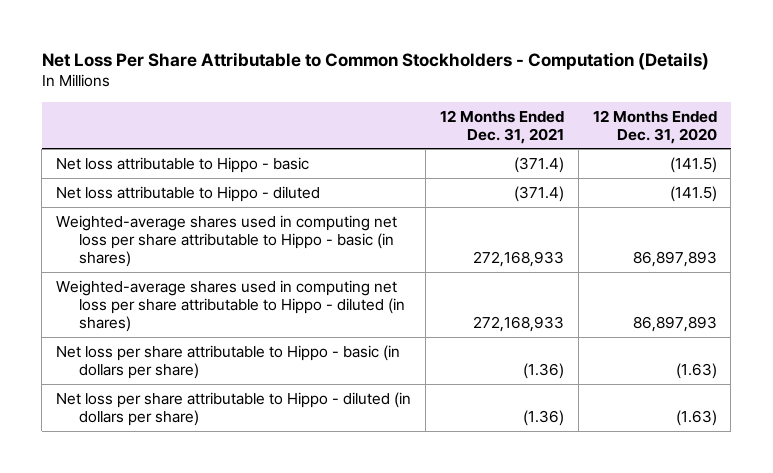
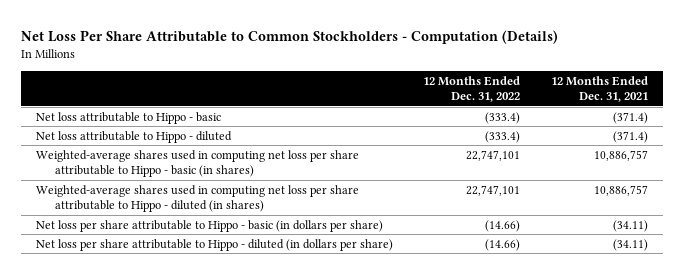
- | 12 Months Ended Dec. 31, 2021 | 12 Months Ended Dec. 31, 2020
+ | 12 Months Ended Dec. 31, 2022 | 12 Months Ended Dec. 31, 2021
- Weighted-average shares used in computing net loss per share attributable to Hippo - basic (in shares) | 272,168,933 | 86,897,893
- Weighted-average shares used in computing net loss per share attributable to Hippo - diluted (in shares) | 272,168,933 | 86,897,893
- Net loss per share attributable to Hippo - basic (in dollars per share) | (1.36) | (1.63)
- Net loss per share attributable to Hippo - diluted (in dollars per share) | (1.36) | (1.63)
+ Weighted-average shares used in computing net loss per share attributable to Hippo - basic (in shares) | 22,747,101 | 10,886,757
+ Weighted-average shares used in computing net loss per share attributable to Hippo - diluted (in shares) | 22,747,101 | 10,886,757
+ Net loss per share attributable to Hippo - basic (in dollars per share) | (14.66) | (34.11)
+ Net loss per share attributable to Hippo - diluted (in dollars per share) | (14.66) | (34.11)

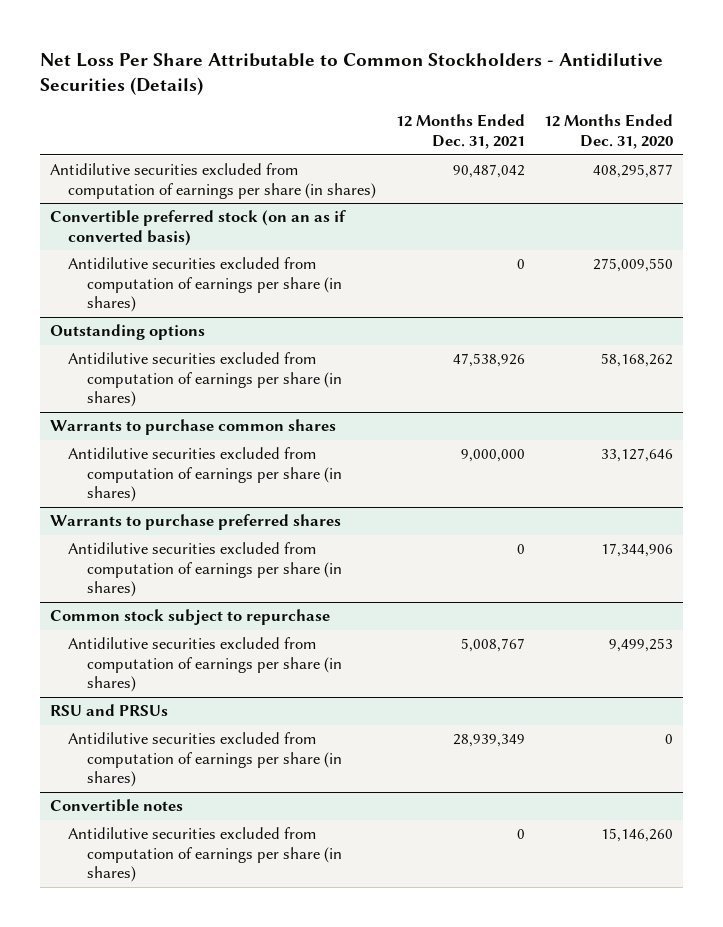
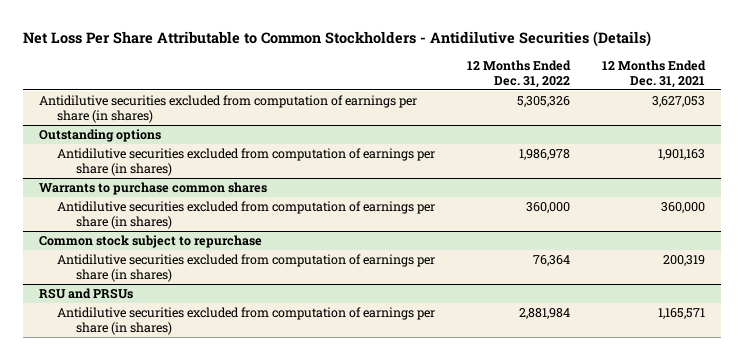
- | 12 Months Ended Dec. 31, 2021 | 12 Months Ended Dec. 31, 2020
+ | 12 Months Ended Dec. 31, 2022 | 12 Months Ended Dec. 31, 2021
- Antidilutive securities excluded from computation of earnings per share (in shares) | 90,487,042 | 408,295,877
- Convertible preferred stock (on an as if converted basis)
- Antidilutive securities excluded from computation of earnings per share (in shares) | 0 | 275,009,550
+ Antidilutive securities excluded from computation of earnings per share (in shares) | 5,305,326 | 3,627,053
@ Outstanding options
- Antidilutive securities excluded from computation of earnings per share (in shares) | 47,538,926 | 58,168,262
+ Antidilutive securities excluded from computation of earnings per share (in shares) | 1,986,978 | 1,901,163
@ Warrants to purchase common shares
- Antidilutive securities excluded from computation of earnings per share (in shares) | 9,000,000 | 33,127,646
- Warrants to purchase preferred shares
- Antidilutive securities excluded from computation of earnings per share (in shares) | 0 | 17,344,906
@ Warrants to purchase common shares
+ Antidilutive securities excluded from computation of earnings per share (in shares) | 360,000 | 360,000
@ Common stock subject to repurchase
- Antidilutive securities excluded from computation of earnings per share (in shares) | 5,008,767 | 9,499,253
+ Antidilutive securities excluded from computation of earnings per share (in shares) | 76,364 | 200,319
@ RSU and PRSUs
- Antidilutive securities excluded from computation of earnings per share (in shares) | 28,939,349 | 0
- Convertible notes
- Antidilutive securities excluded from computation of earnings per share (in shares) | 0 | 15,146,260
@ RSU and PRSUs
+ Antidilutive securities excluded from computation of earnings per share (in shares) | 2,881,984 | 1,165,571

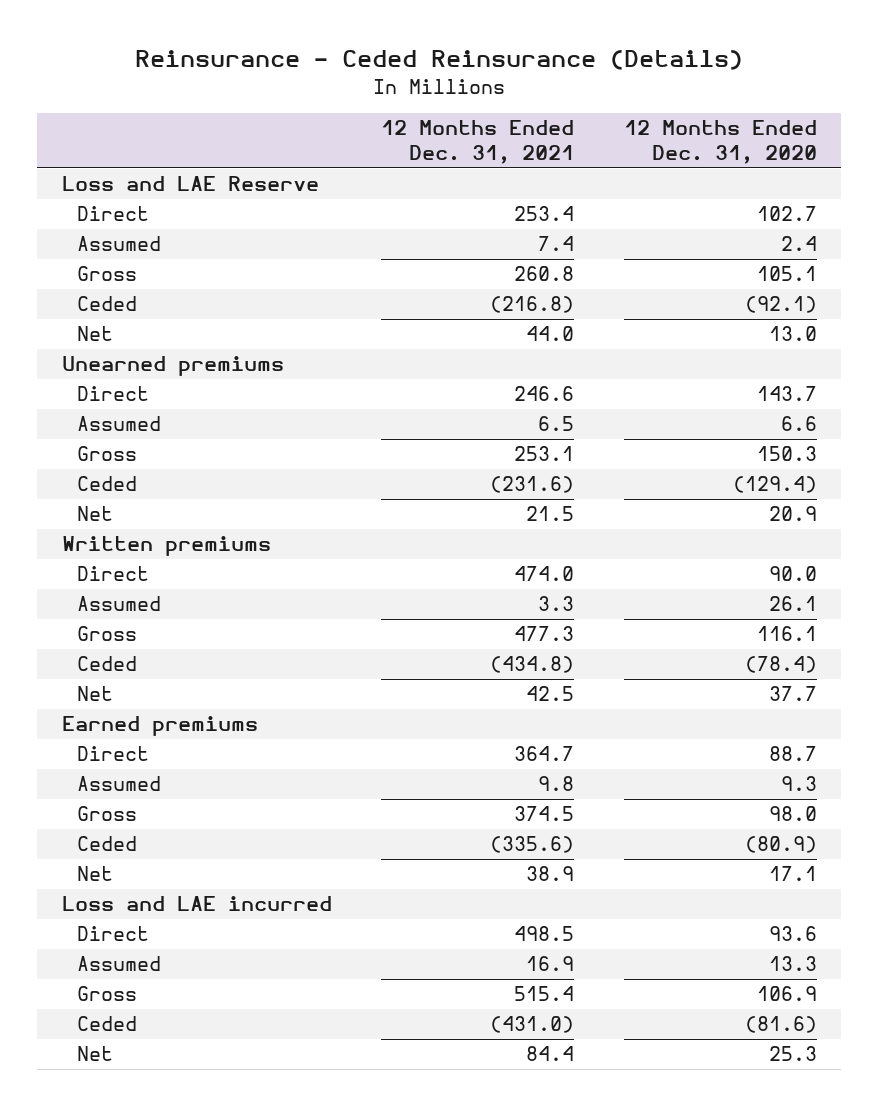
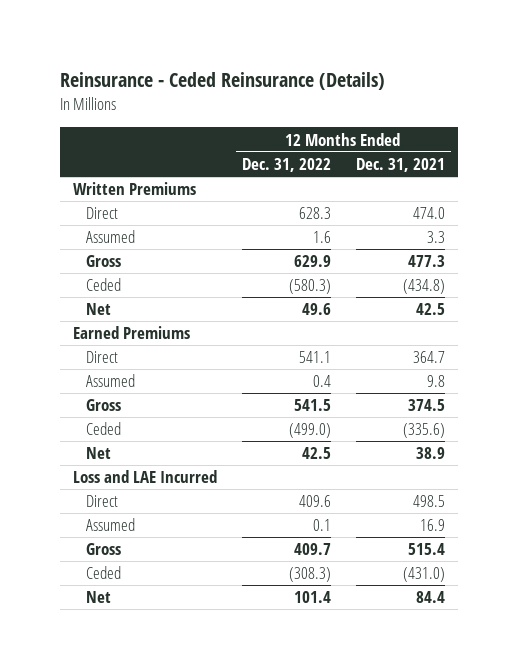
- | 12 Months Ended Dec. 31, 2021 | 12 Months Ended Dec. 31, 2020
+ | 12 Months Ended Dec. 31, 2022 | 12 Months Ended Dec. 31, 2021
- Loss and LAE Reserve
- Direct | 253.4 | 102.7
- Assumed | 7.4 | 2.4
- Gross | 260.8 | 105.1
- Ceded | (216.8) | (92.1)
- Net | 44.0 | 13.0
- Unearned premiums
- Direct | 246.6 | 143.7
- Assumed | 6.5 | 6.6
- Gross | 253.1 | 150.3
- Ceded | (231.6) | (129.4)
- Net | 21.5 | 20.9
- Written premiums
+ Written Premiums
- Earned premiums
+ Earned Premiums
- Loss and LAE incurred
+ Loss and LAE Incurred

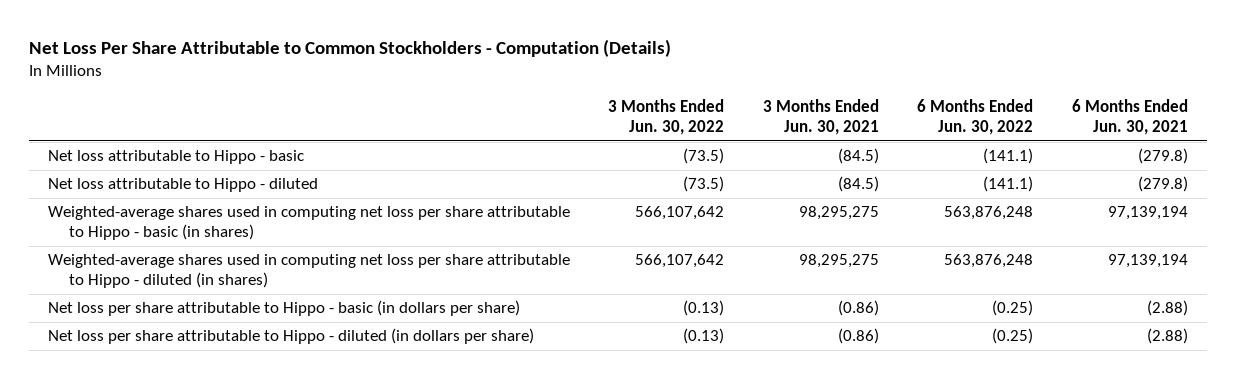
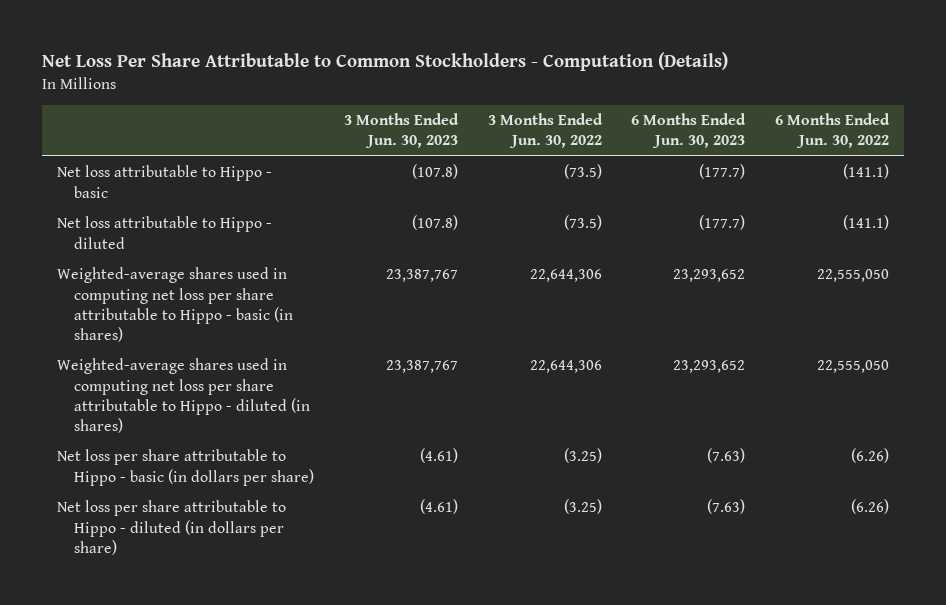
- | 3 Months Ended Jun. 30, 2022 | 3 Months Ended Jun. 30, 2021 | 6 Months Ended Jun. 30, 2022 | 6 Months Ended Jun. 30, 2021
+ | 3 Months Ended Jun. 30, 2023 | 3 Months Ended Jun. 30, 2022 | 6 Months Ended Jun. 30, 2023 | 6 Months Ended Jun. 30, 2022
- Weighted-average shares used in computing net loss per share attributable to Hippo - basic (in shares) | 566,107,642 | 98,295,275 | 563,876,248 | 97,139,194
- Weighted-average shares used in computing net loss per share attributable to Hippo - diluted (in shares) | 566,107,642 | 98,295,275 | 563,876,248 | 97,139,194
- Net loss per share attributable to Hippo - basic (in dollars per share) | (0.13) | (0.86) | (0.25) | (2.88)
- Net loss per share attributable to Hippo - diluted (in dollars per share) | (0.13) | (0.86) | (0.25) | (2.88)
+ Weighted-average shares used in computing net loss per share attributable to Hippo - basic (in shares) | 23,387,767 | 22,644,306 | 23,293,652 | 22,555,050
+ Weighted-average shares used in computing net loss per share attributable to Hippo - diluted (in shares) | 23,387,767 | 22,644,306 | 23,293,652 | 22,555,050
+ Net loss per share attributable to Hippo - basic (in dollars per share) | (4.61) | (3.25) | (7.63) | (6.26)
+ Net loss per share attributable to Hippo - diluted (in dollars per share) | (4.61) | (3.25) | (7.63) | (6.26)

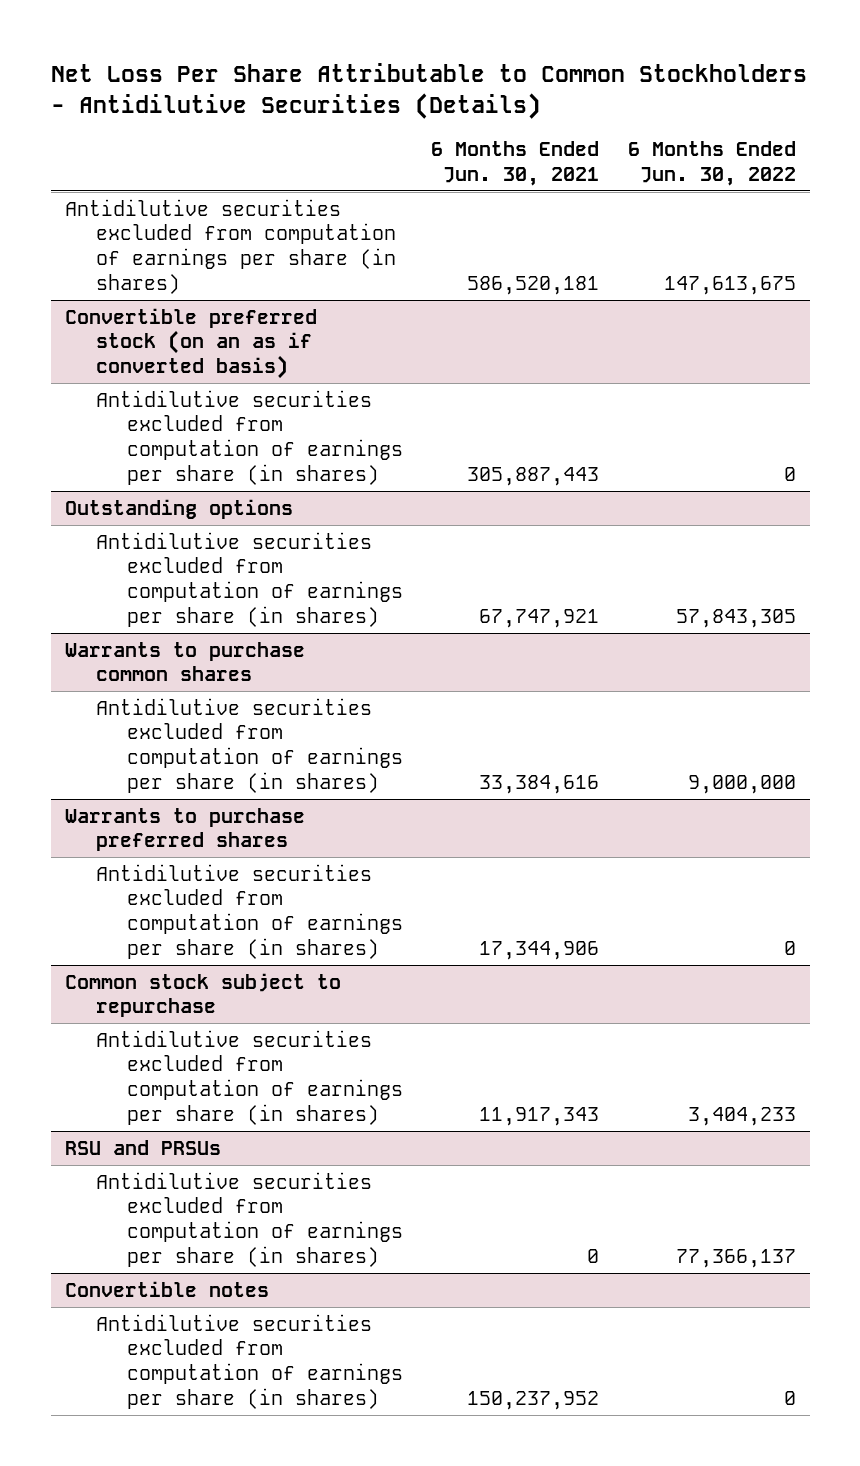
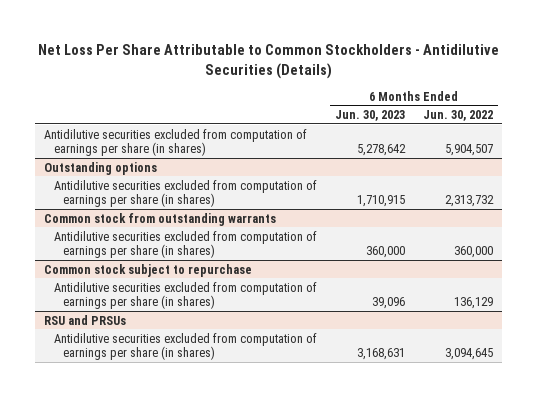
- | 6 Months Ended Jun. 30, 2021 | 6 Months Ended Jun. 30, 2022
+ | 6 Months Ended Jun. 30, 2023 | 6 Months Ended Jun. 30, 2022
- Antidilutive securities excluded from computation of earnings per share (in shares) | 586,520,181 | 147,613,675
- Convertible preferred stock (on an as if converted basis)
- Antidilutive securities excluded from computation of earnings per share (in shares) | 305,887,443 | 0
+ Antidilutive securities excluded from computation of earnings per share (in shares) | 5,278,642 | 5,904,507
@ Outstanding options
- Antidilutive securities excluded from computation of earnings per share (in shares) | 67,747,921 | 57,843,305
- Warrants to purchase common shares
- Antidilutive securities excluded from computation of earnings per share (in shares) | 33,384,616 | 9,000,000
- Warrants to purchase preferred shares
- Antidilutive securities excluded from computation of earnings per share (in shares) | 17,344,906 | 0
@ Outstanding options
+ Antidilutive securities excluded from computation of earnings per share (in shares) | 1,710,915 | 2,313,732
+ Common stock from outstanding warrants
+ Antidilutive securities excluded from computation of earnings per share (in shares) | 360,000 | 360,000
@ Common stock subject to repurchase
- Antidilutive securities excluded from computation of earnings per share (in shares) | 11,917,343 | 3,404,233
+ Antidilutive securities excluded from computation of earnings per share (in shares) | 39,096 | 136,129
@ RSU and PRSUs
- Antidilutive securities excluded from computation of earnings per share (in shares) | 0 | 77,366,137
- Convertible notes
- Antidilutive securities excluded from computation of earnings per share (in shares) | 150,237,952 | 0
@ RSU and PRSUs
+ Antidilutive securities excluded from computation of earnings per share (in shares) | 3,168,631 | 3,094,645

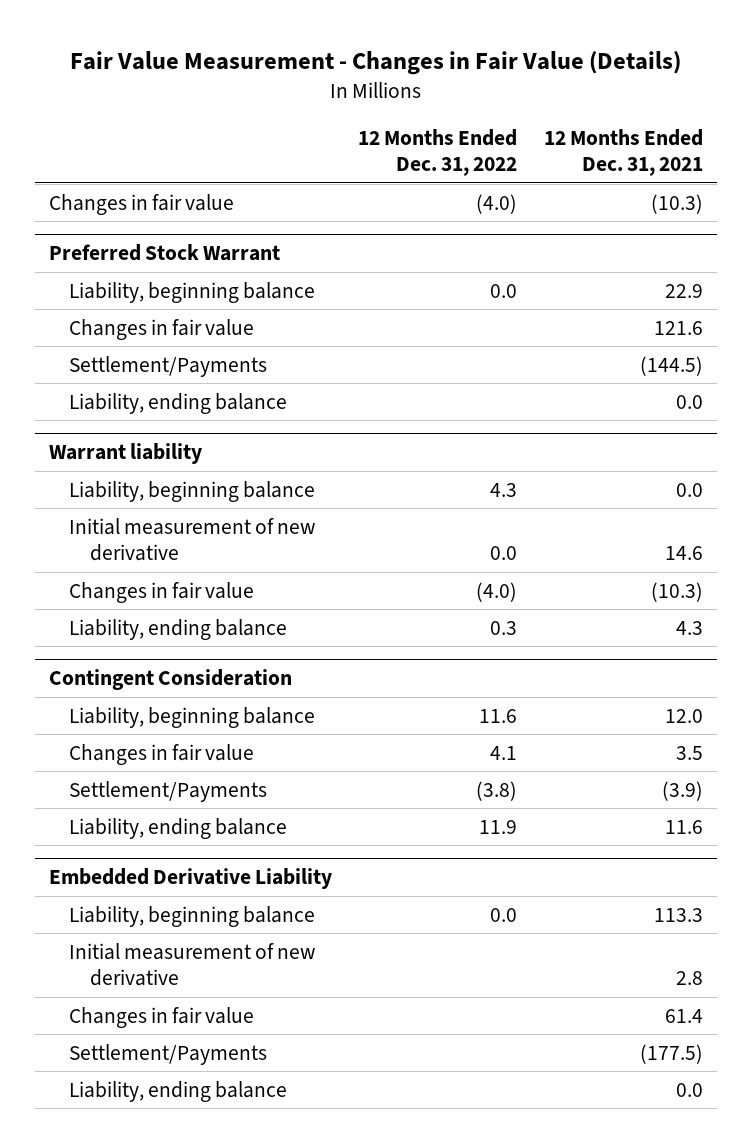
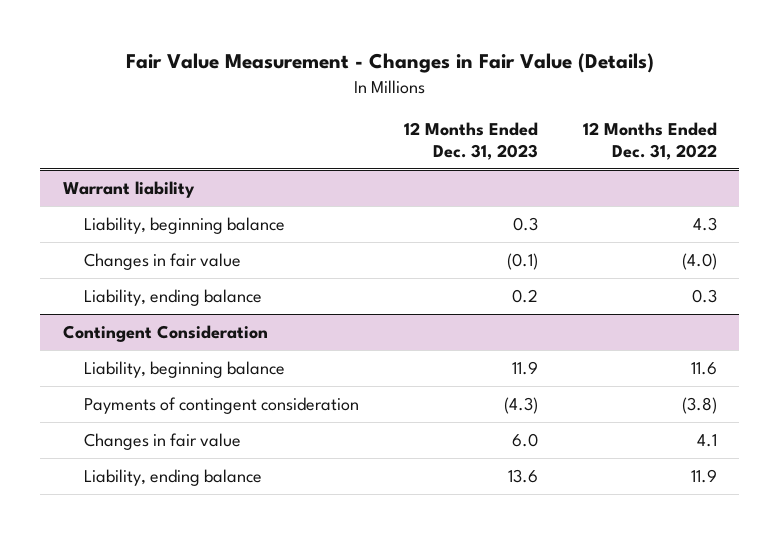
- | 12 Months Ended Dec. 31, 2022 | 12 Months Ended Dec. 31, 2021
+ | 12 Months Ended Dec. 31, 2023 | 12 Months Ended Dec. 31, 2022
- Changes in fair value | (4.0) | (10.3)
- Preferred Stock Warrant
- Liability, beginning balance | 0.0 | 22.9
- Changes in fair value | | 121.6
- Settlement/Payments | | (144.5)
- Liability, ending balance | | 0.0
@ Warrant liability
- Initial measurement of new derivative | 0.0 | 14.6
@ Contingent Consideration
+ Payments of contingent consideration | (4.3) | (3.8)
- Settlement/Payments | (3.8) | (3.9)
- Embedded Derivative Liability
- Liability, beginning balance | 0.0 | 113.3
- Initial measurement of new derivative | | 2.8
- Changes in fair value | | 61.4
- Settlement/Payments | | (177.5)
- Liability, ending balance | | 0.0

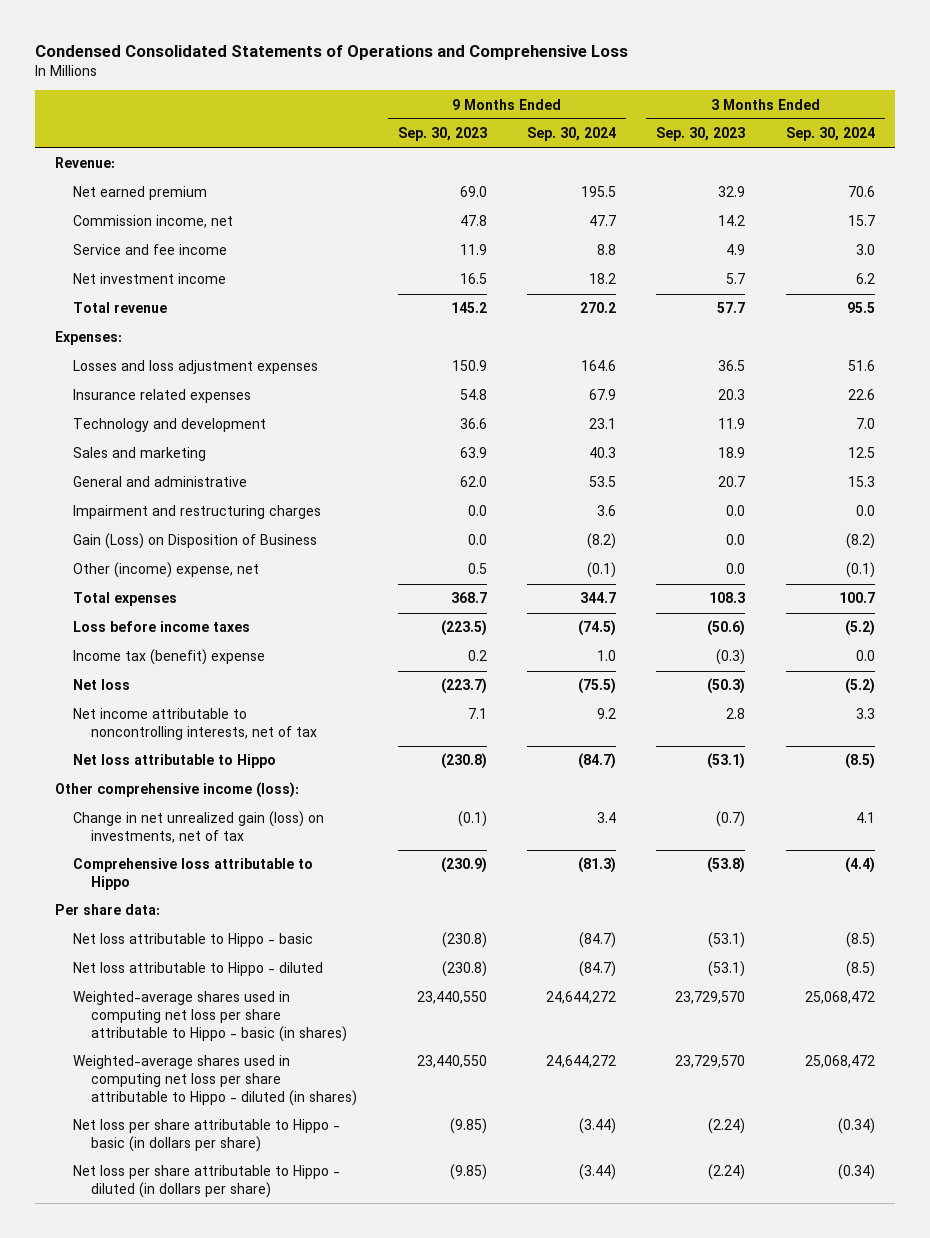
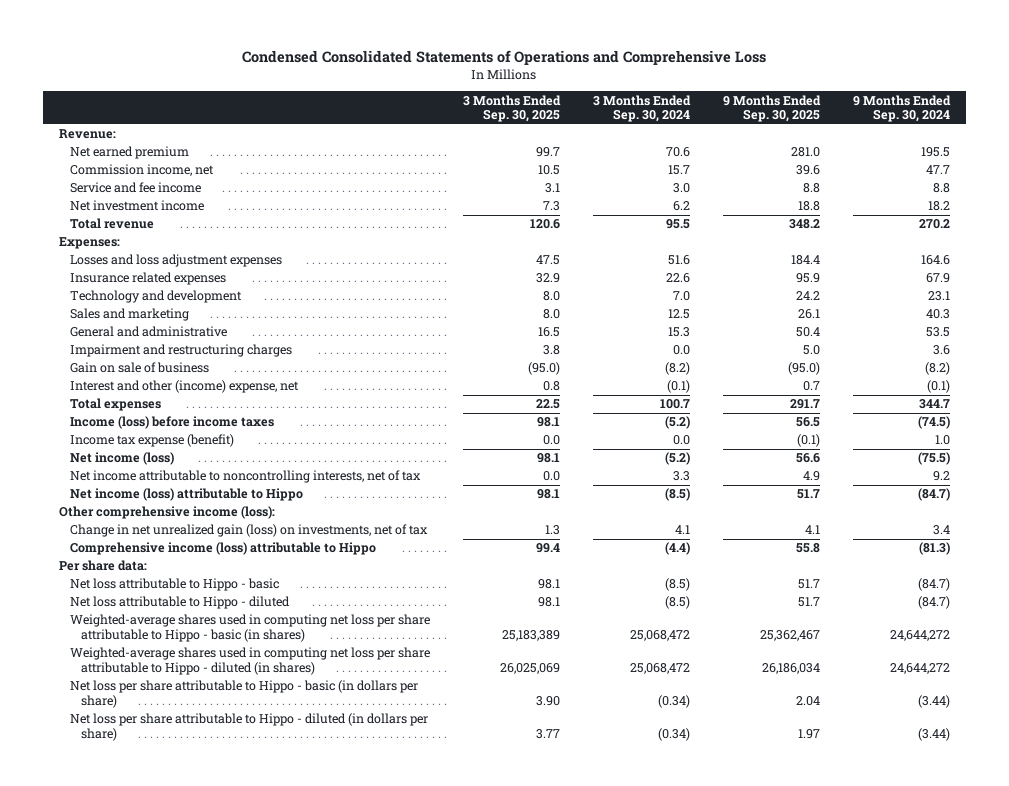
- | 9 Months Ended Sep. 30, 2023 | 9 Months Ended Sep. 30, 2024 | 3 Months Ended Sep. 30, 2023 | 3 Months Ended Sep. 30, 2024
+ | 3 Months Ended Sep. 30, 2025 | 3 Months Ended Sep. 30, 2024 | 9 Months Ended Sep. 30, 2025 | 9 Months Ended Sep. 30, 2024
- Gain (Loss) on Disposition of Business | 0.0 | (8.2) | 0.0 | (8.2)
- Other (income) expense, net | 0.5 | (0.1) | 0.0 | (0.1)
+ Gain on sale of business | (95.0) | (8.2) | (95.0) | (8.2)
+ Interest and other (income) expense, net | 0.8 | (0.1) | 0.7 | (0.1)
- Loss before income taxes | (223.5) | (74.5) | (50.6) | (5.2)
- Income tax (benefit) expense | 0.2 | 1.0 | (0.3) | 0.0
- Net loss | (223.7) | (75.5) | (50.3) | (5.2)
+ Income (loss) before income taxes | 98.1 | (5.2) | 56.5 | (74.5)
+ Income tax expense (benefit) | 0.0 | 0.0 | (0.1) | 1.0
+ Net income (loss) | 98.1 | (5.2) | 56.6 | (75.5)
- Net loss attributable to Hippo | (230.8) | (84.7) | (53.1) | (8.5)
+ Net income (loss) attributable to Hippo | 98.1 | (8.5) | 51.7 | (84.7)
- Comprehensive loss attributable to Hippo | (230.9) | (81.3) | (53.8) | (4.4)
+ Comprehensive income (loss) attributable to Hippo | 99.4 | (4.4) | 55.8 | (81.3)

